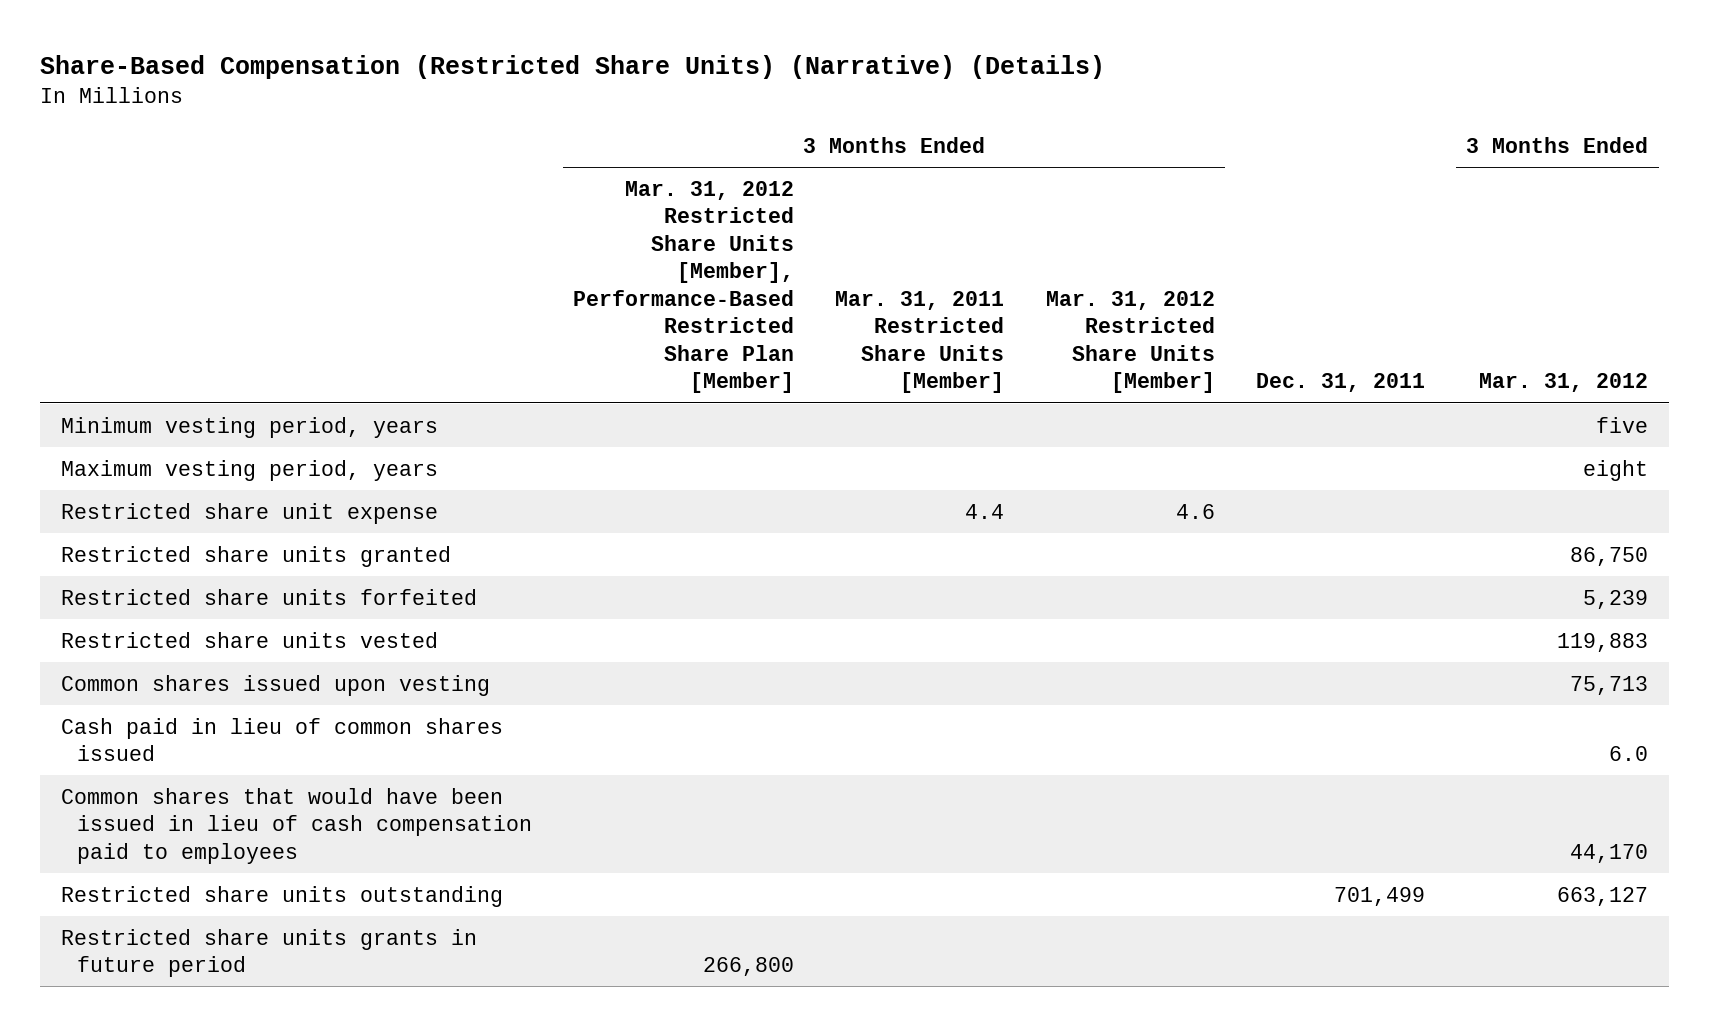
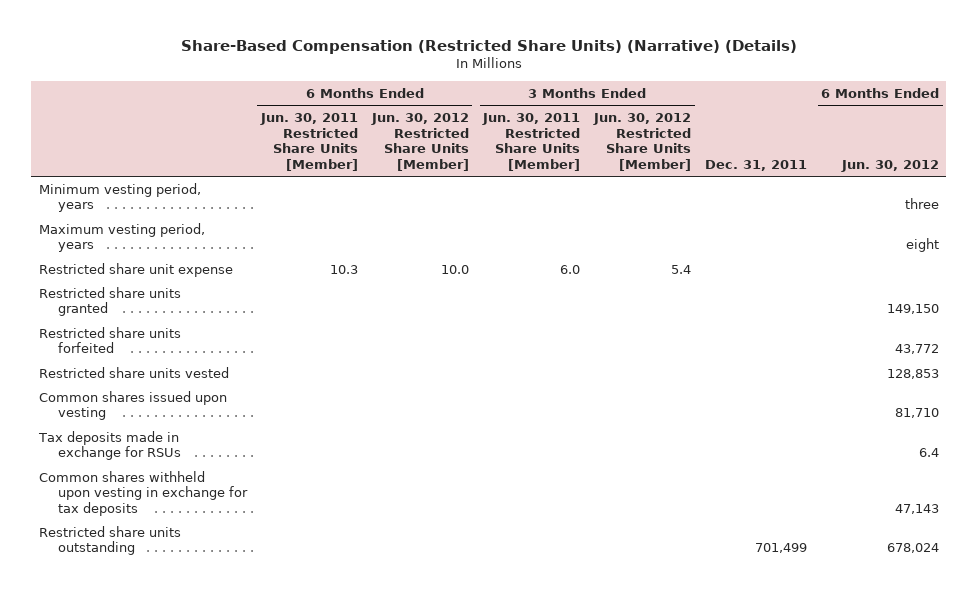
- | 3 Months Ended Mar. 31, 2012 Restricted Share Units [Member], Performance-Based Restricted Share Plan [Member] | 3 Months Ended Mar. 31, 2011 Restricted Share Units [Member] | 3 Months Ended Mar. 31, 2012 Restricted Share Units [Member] | Dec. 31, 2011 | 3 Months Ended Mar. 31, 2012
+ | 6 Months Ended Jun. 30, 2011 Restricted Share Units [Member] | 6 Months Ended Jun. 30, 2012 Restricted Share Units [Member] | 3 Months Ended Jun. 30, 2011 Restricted Share Units [Member] | 3 Months Ended Jun. 30, 2012 Restricted Share Units [Member] | Dec. 31, 2011 | 6 Months Ended Jun. 30, 2012
- Cash paid in lieu of common shares issued | | | | | 6.0
- Common shares that would have been issued in lieu of cash compensation paid to employees | | | | | 44,170
+ Tax deposits made in exchange for RSUs | | | | | | 6.4
+ Common shares withheld upon vesting in exchange for tax deposits | | | | | | 47,143
- Restricted share units grants in future period | 266,800 | | | |

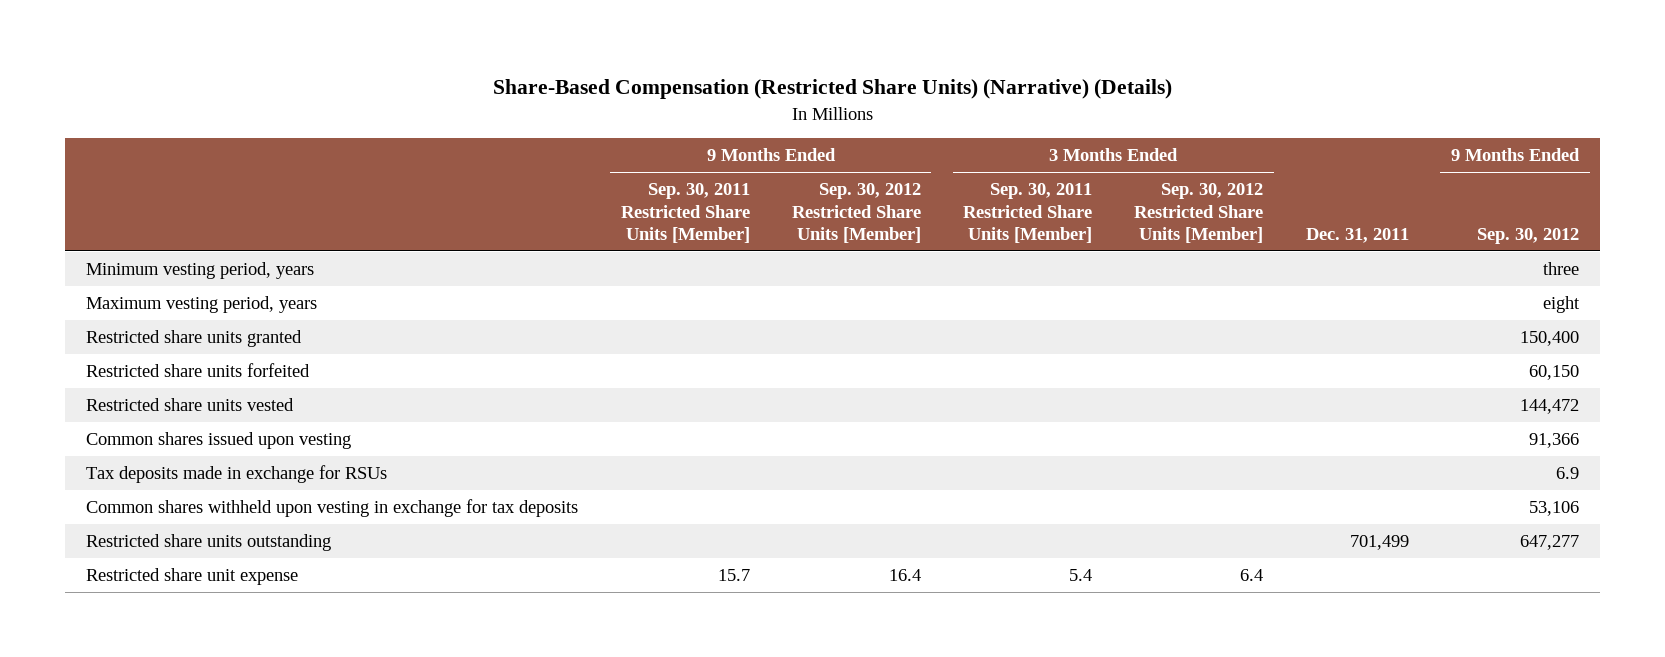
- | 6 Months Ended Jun. 30, 2011 Restricted Share Units [Member] | 6 Months Ended Jun. 30, 2012 Restricted Share Units [Member] | 3 Months Ended Jun. 30, 2011 Restricted Share Units [Member] | 3 Months Ended Jun. 30, 2012 Restricted Share Units [Member] | Dec. 31, 2011 | 6 Months Ended Jun. 30, 2012
+ | 9 Months Ended Sep. 30, 2011 Restricted Share Units [Member] | 9 Months Ended Sep. 30, 2012 Restricted Share Units [Member] | 3 Months Ended Sep. 30, 2011 Restricted Share Units [Member] | 3 Months Ended Sep. 30, 2012 Restricted Share Units [Member] | Dec. 31, 2011 | 9 Months Ended Sep. 30, 2012
moved down: Restricted share unit expense | 15.7 | 16.4 | 5.4 | 6.4 | |

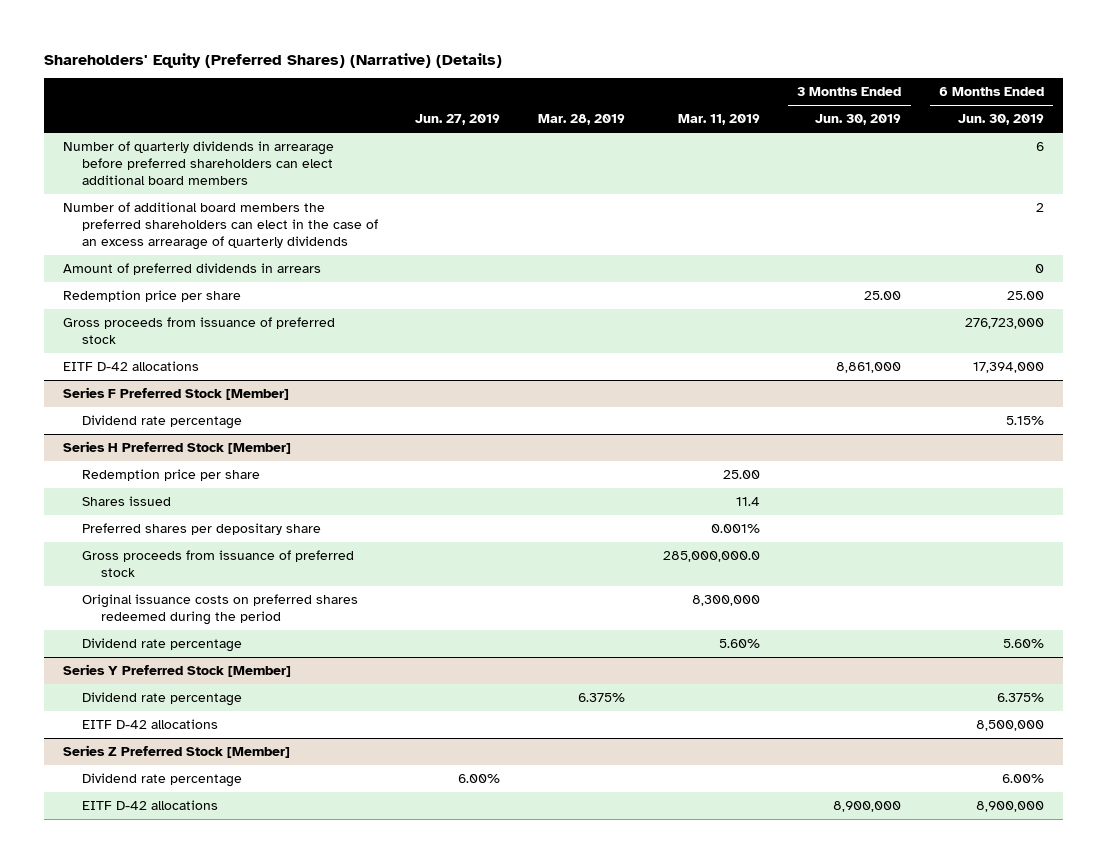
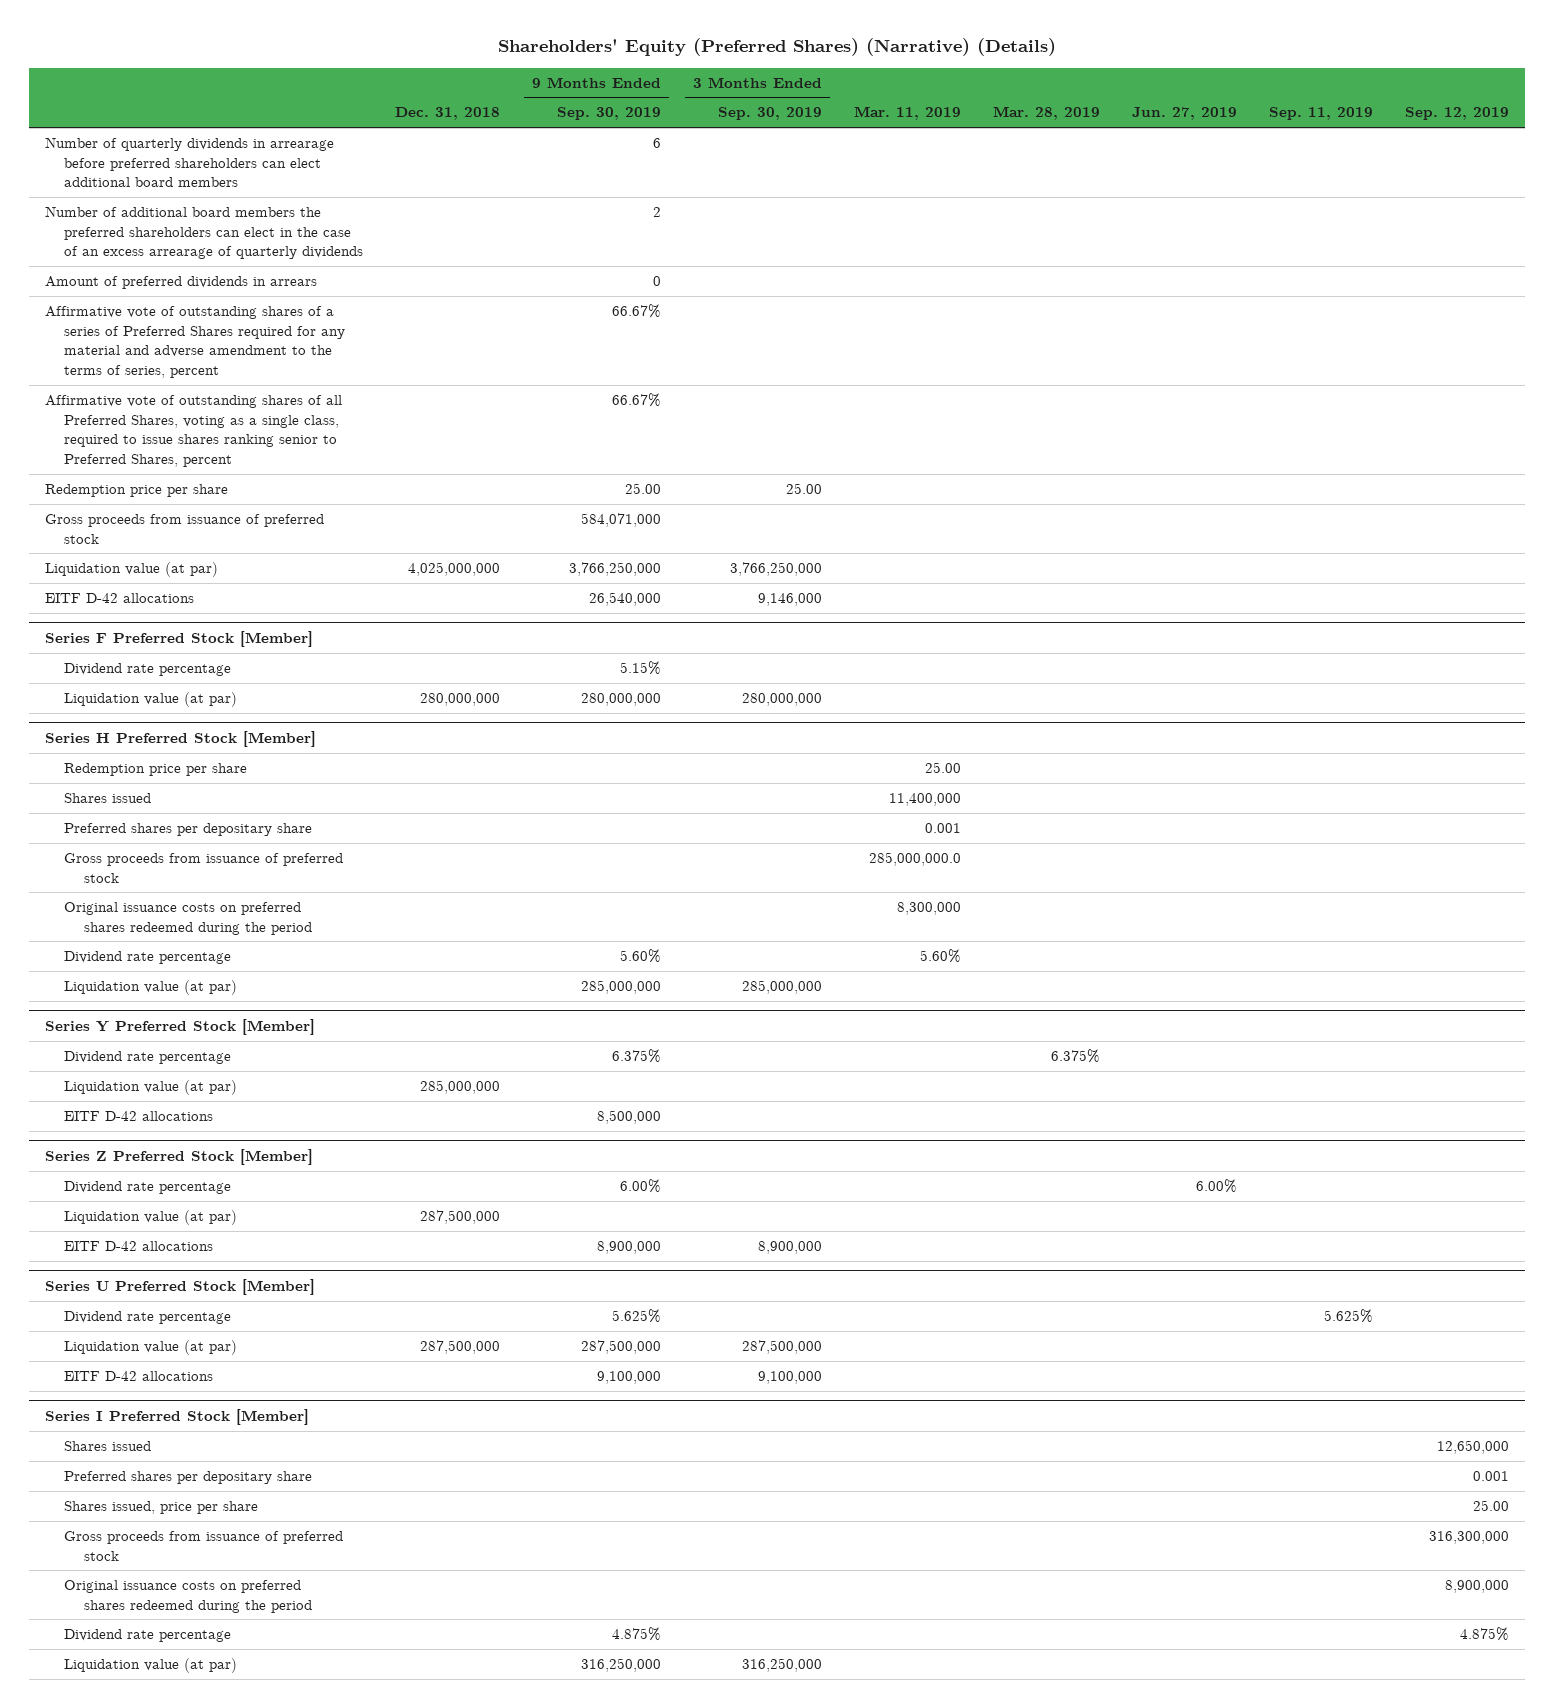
- | Jun. 27, 2019 | Mar. 28, 2019 | Mar. 11, 2019 | 3 Months Ended Jun. 30, 2019 | 6 Months Ended Jun. 30, 2019
+ | Dec. 31, 2018 | 9 Months Ended Sep. 30, 2019 | 3 Months Ended Sep. 30, 2019 | Mar. 11, 2019 | Mar. 28, 2019 | Jun. 27, 2019 | Sep. 11, 2019 | Sep. 12, 2019
+ Affirmative vote of outstanding shares of a series of Preferred Shares required for any material and adverse amendment to the terms of series, percent | | 66.67% | | | | | |
+ Affirmative vote of outstanding shares of all Preferred Shares, voting as a single class, required to issue shares ranking senior to Preferred Shares, percent | | 66.67% | | | | | |
+ Liquidation value (at par) | 4,025,000,000 | 3,766,250,000 | 3,766,250,000 | | | | |
@ Series F Preferred Stock [Member]
+ Liquidation value (at par) | 280,000,000 | 280,000,000 | 280,000,000 | | | | |
@ Series H Preferred Stock [Member]
- Shares issued | | | 11.4 | |
- Preferred shares per depositary share | | | 0.001% | |
+ Shares issued | | | | 11,400,000 | | | |
+ Preferred shares per depositary share | | | | 0.001 | | | |
+ Liquidation value (at par) | | 285,000,000 | 285,000,000 | | | | |
@ Series Y Preferred Stock [Member]
+ Liquidation value (at par) | 285,000,000 | | | | | | |
@ Series Z Preferred Stock [Member]
+ Liquidation value (at par) | 287,500,000 | | | | | | |
+ Series U Preferred Stock [Member]
+ Dividend rate percentage | | 5.625% | | | | | 5.625% |
+ Liquidation value (at par) | 287,500,000 | 287,500,000 | 287,500,000 | | | | |
+ EITF D-42 allocations | | 9,100,000 | 9,100,000 | | | | |
+ Series I Preferred Stock [Member]
+ Shares issued | | | | | | | | 12,650,000
+ Preferred shares per depositary share | | | | | | | | 0.001
+ Shares issued, price per share | | | | | | | | 25.00
+ Gross proceeds from issuance of preferred stock | | | | | | | | 316,300,000
+ Original issuance costs on preferred shares redeemed during the period | | | | | | | | 8,900,000
+ Dividend rate percentage | | 4.875% | | | | | | 4.875%
+ Liquidation value (at par) | | 316,250,000 | 316,250,000 | | | | |

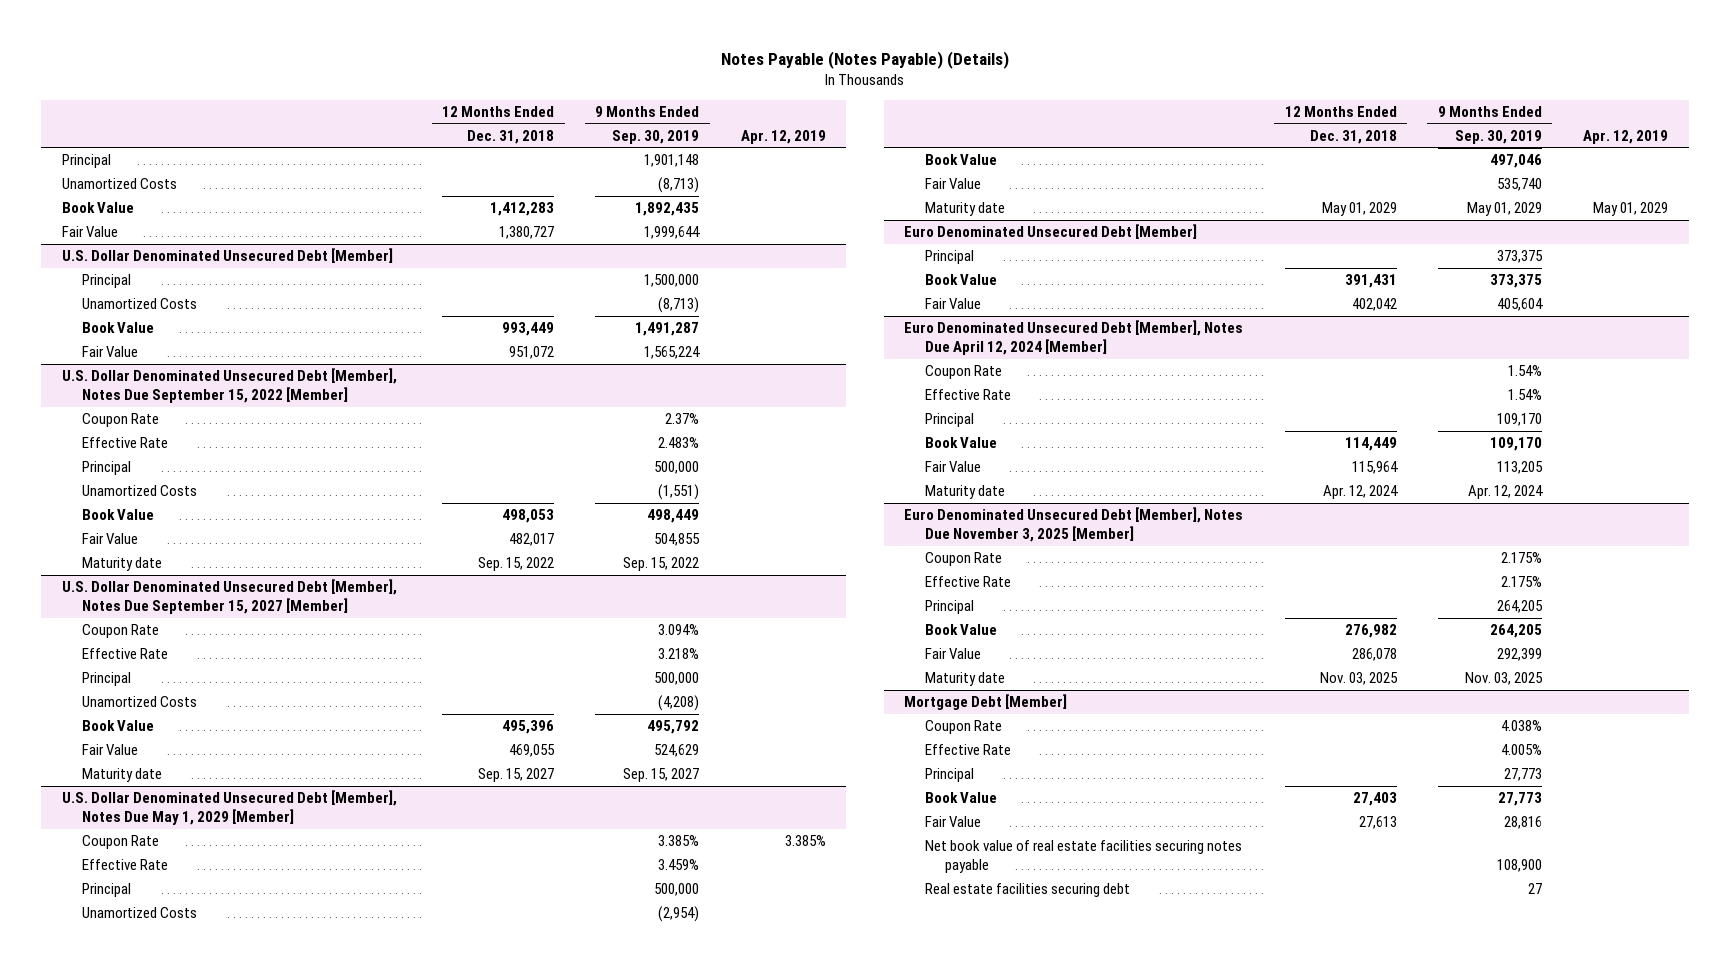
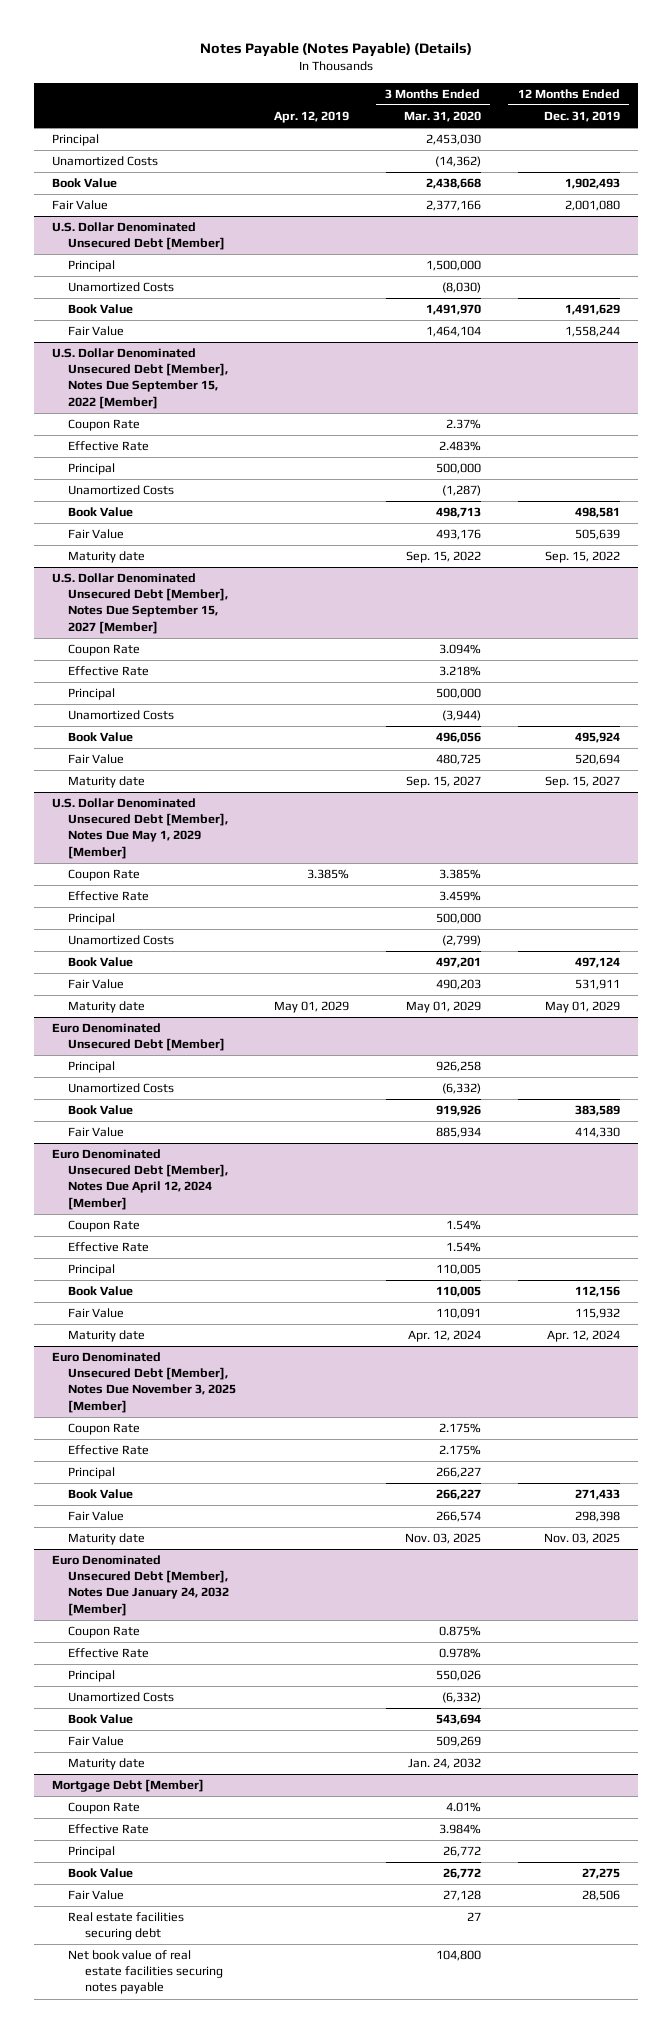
- | 12 Months Ended Dec. 31, 2018 | 9 Months Ended Sep. 30, 2019 | Apr. 12, 2019
+ | Apr. 12, 2019 | 3 Months Ended Mar. 31, 2020 | 12 Months Ended Dec. 31, 2019
@ Euro Denominated Unsecured Debt [Member]
+ Unamortized Costs | | (6,332) |
+ Euro Denominated Unsecured Debt [Member], Notes Due January 24, 2032 [Member]
+ Coupon Rate | | 0.875% |
+ Effective Rate | | 0.978% |
+ Principal | | 550,026 |
+ Unamortized Costs | | (6,332) |
+ Book Value | | 543,694 |
+ Fair Value | | 509,269 |
+ Maturity date | | Jan. 24, 2032 |
@ Mortgage Debt [Member]
moved down: Net book value of real estate facilities securing notes payable | | 104,800 |

